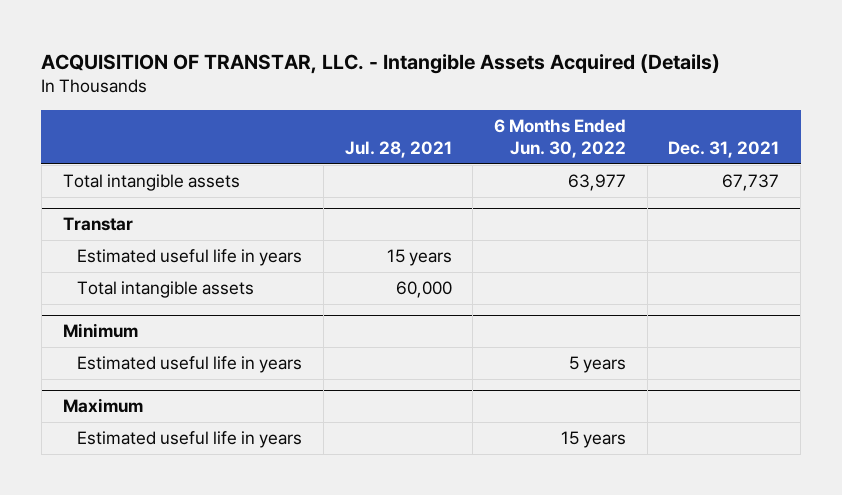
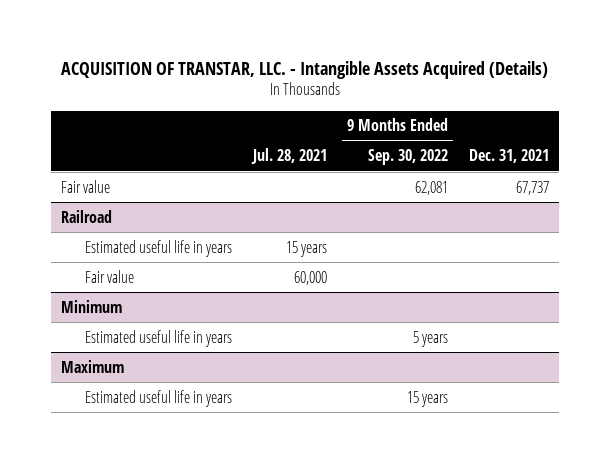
- | Jul. 28, 2021 | 6 Months Ended Jun. 30, 2022 | Dec. 31, 2021
+ | Jul. 28, 2021 | 9 Months Ended Sep. 30, 2022 | Dec. 31, 2021
- Total intangible assets | | 63,977 | 67,737
- Transtar
+ Fair value | | 62,081 | 67,737
+ Railroad
- Total intangible assets | 60,000 | |
+ Fair value | 60,000 | |

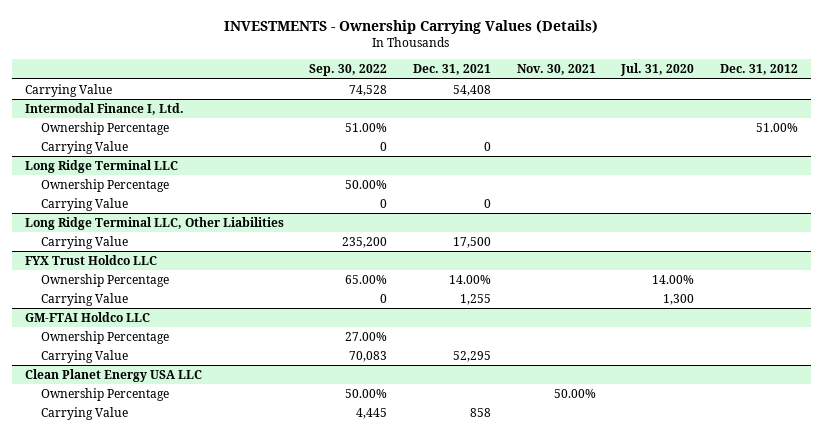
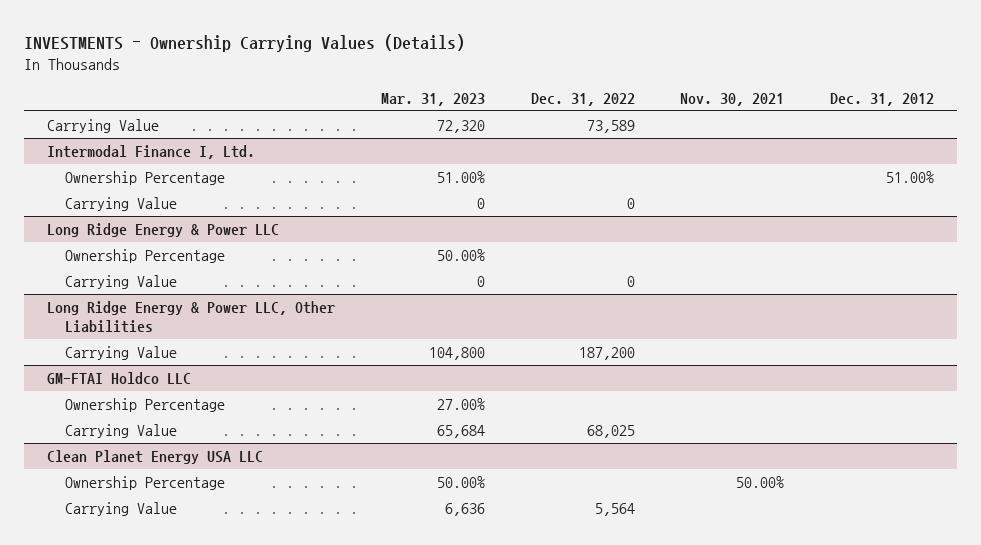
- | Sep. 30, 2022 | Dec. 31, 2021 | Nov. 30, 2021 | Jul. 31, 2020 | Dec. 31, 2012
+ | Mar. 31, 2023 | Dec. 31, 2022 | Nov. 30, 2021 | Dec. 31, 2012
- Long Ridge Terminal LLC
+ Long Ridge Energy & Power LLC
- Long Ridge Terminal LLC, Other Liabilities
+ Long Ridge Energy & Power LLC, Other Liabilities
- FYX Trust Holdco LLC
- Ownership Percentage | 65.00% | 14.00% | | 14.00% |
- Carrying Value | 0 | 1,255 | | 1,300 |

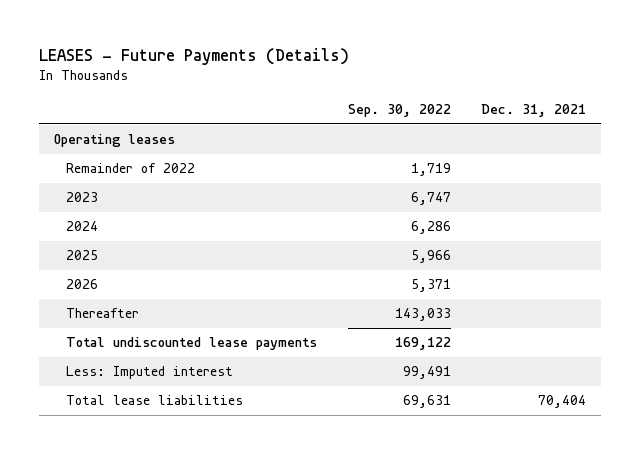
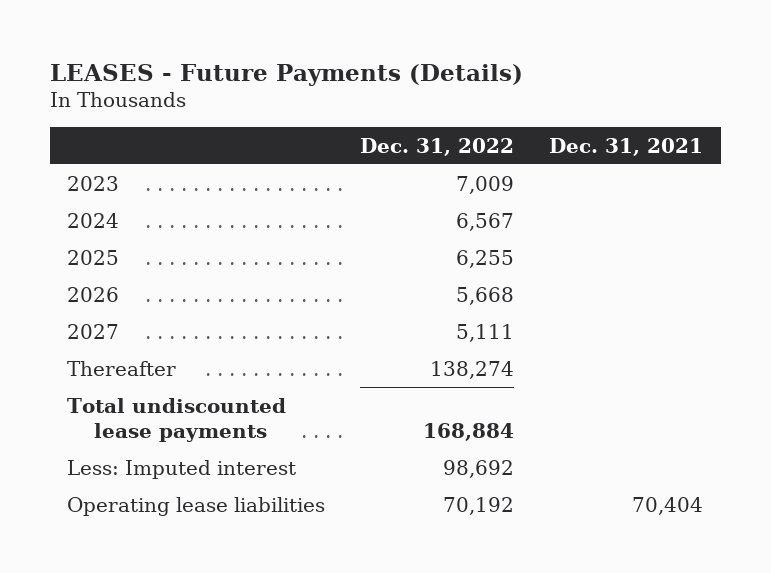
- | Sep. 30, 2022 | Dec. 31, 2021
+ | Dec. 31, 2022 | Dec. 31, 2021
- Operating leases
- Remainder of 2022 | 1,719 |
+ 2027 | 5,111 |
- Total lease liabilities | 69,631 | 70,404
+ Operating lease liabilities | 70,192 | 70,404

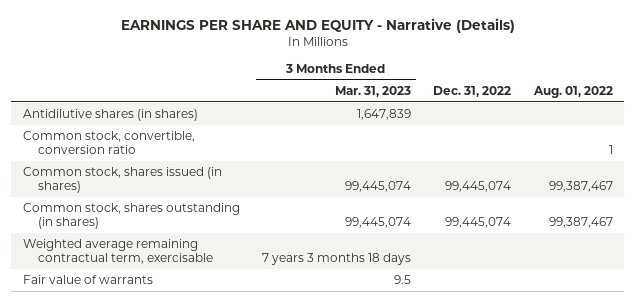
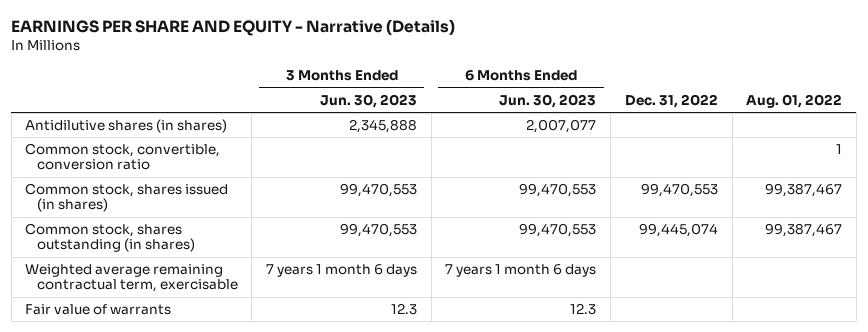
- | 3 Months Ended Mar. 31, 2023 | Dec. 31, 2022 | Aug. 01, 2022
+ | 3 Months Ended Jun. 30, 2023 | 6 Months Ended Jun. 30, 2023 | Dec. 31, 2022 | Aug. 01, 2022
- Common stock, shares issued (in shares) | 99,445,074 | 99,445,074 | 99,387,467
+ Common stock, shares issued (in shares) | 99,470,553 | 99,470,553 | 99,470,553 | 99,387,467

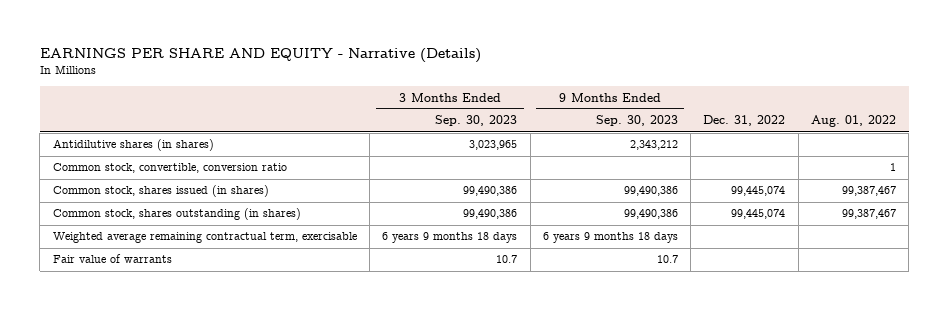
- | 3 Months Ended Jun. 30, 2023 | 6 Months Ended Jun. 30, 2023 | Dec. 31, 2022 | Aug. 01, 2022
+ | 3 Months Ended Sep. 30, 2023 | 9 Months Ended Sep. 30, 2023 | Dec. 31, 2022 | Aug. 01, 2022
- Common stock, shares issued (in shares) | 99,470,553 | 99,470,553 | 99,470,553 | 99,387,467
+ Common stock, shares issued (in shares) | 99,490,386 | 99,490,386 | 99,445,074 | 99,387,467

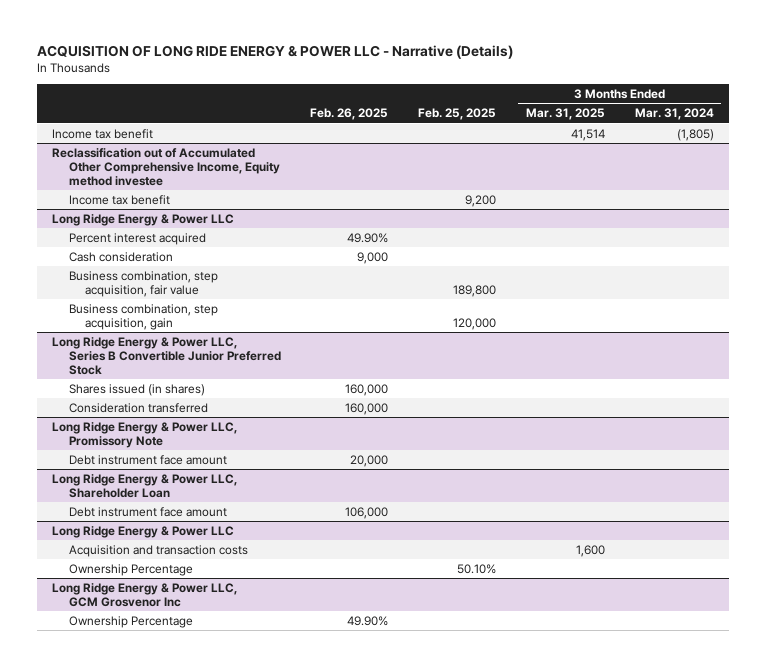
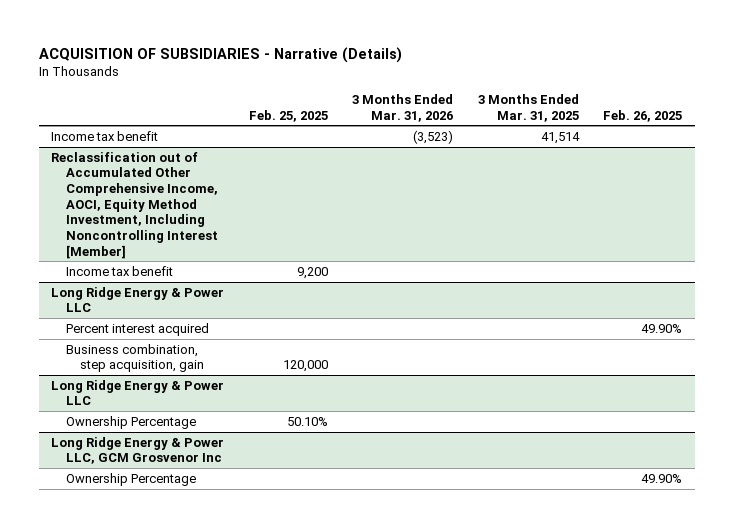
- ACQUISITION OF LONG RIDE ENERGY & POWER LLC - Narrative (Details)
+ ACQUISITION OF SUBSIDIARIES - Narrative (Details)
- | Feb. 26, 2025 | Feb. 25, 2025 | 3 Months Ended Mar. 31, 2025 | 3 Months Ended Mar. 31, 2024
+ | Feb. 25, 2025 | 3 Months Ended Mar. 31, 2026 | 3 Months Ended Mar. 31, 2025 | Feb. 26, 2025
- Reclassification out of Accumulated Other Comprehensive Income, Equity method investee
+ Reclassification out of Accumulated Other Comprehensive Income, AOCI, Equity Method Investment, Including Noncontrolling Interest [Member]
@ Long Ridge Energy & Power LLC
- Cash consideration | 9,000 | | |
- Business combination, step acquisition, fair value | | 189,800 | |
- Long Ridge Energy & Power LLC, Series B Convertible Junior Preferred Stock
- Shares issued (in shares) | 160,000 | | |
- Consideration transferred | 160,000 | | |
- Long Ridge Energy & Power LLC, Promissory Note
- Debt instrument face amount | 20,000 | | |
- Long Ridge Energy & Power LLC, Shareholder Loan
- Debt instrument face amount | 106,000 | | |
@ Long Ridge Energy & Power LLC
- Acquisition and transaction costs | | | 1,600 |

